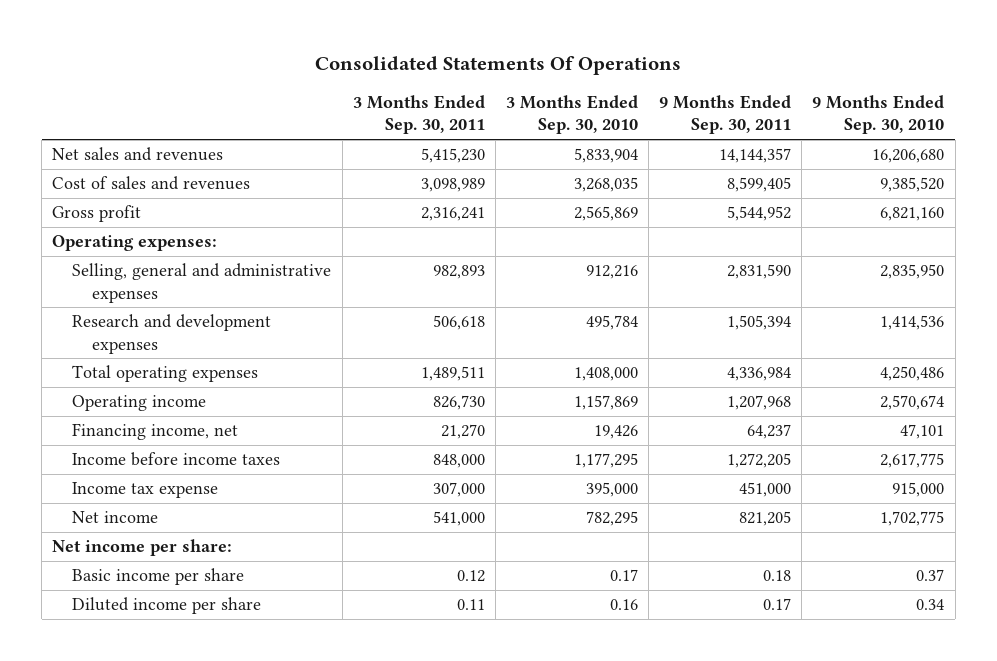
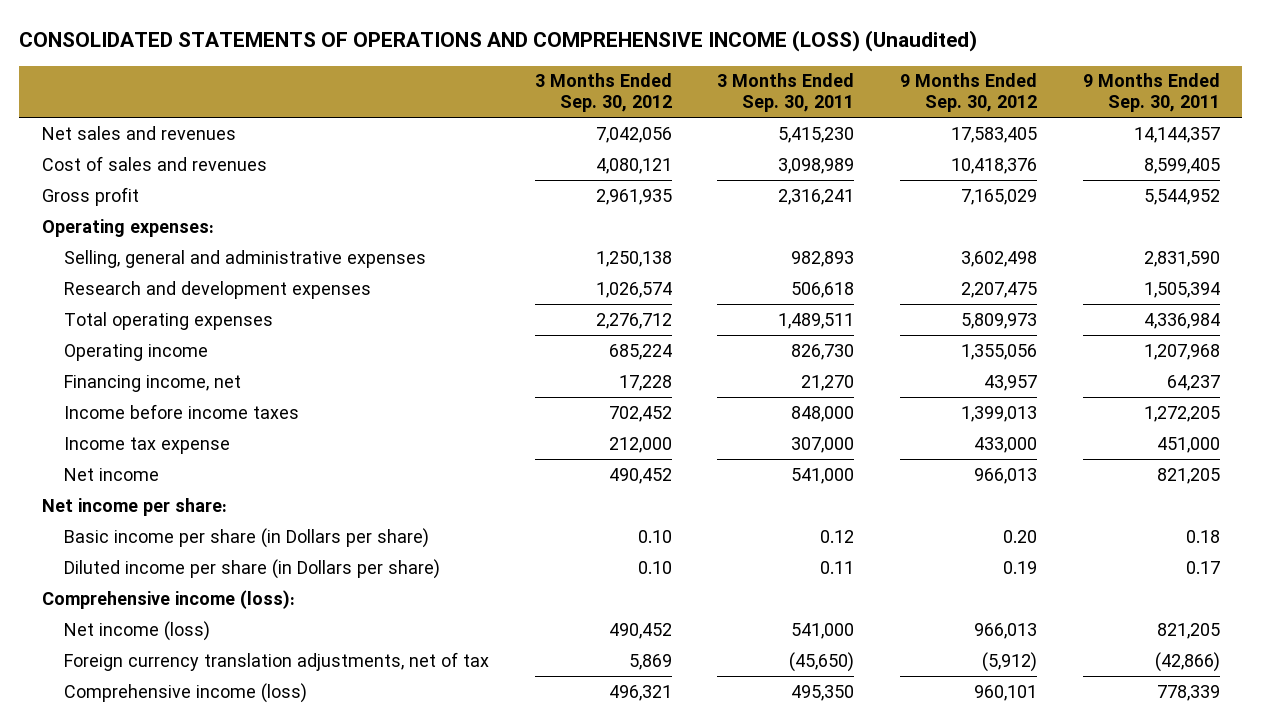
- Consolidated Statements Of Operations
+ CONSOLIDATED STATEMENTS OF OPERATIONS AND COMPREHENSIVE INCOME (LOSS) (Unaudited)
- | 3 Months Ended Sep. 30, 2011 | 3 Months Ended Sep. 30, 2010 | 9 Months Ended Sep. 30, 2011 | 9 Months Ended Sep. 30, 2010
+ | 3 Months Ended Sep. 30, 2012 | 3 Months Ended Sep. 30, 2011 | 9 Months Ended Sep. 30, 2012 | 9 Months Ended Sep. 30, 2011
- Basic income per share | 0.12 | 0.17 | 0.18 | 0.37
- Diluted income per share | 0.11 | 0.16 | 0.17 | 0.34
+ Basic income per share (in Dollars per share) | 0.10 | 0.12 | 0.20 | 0.18
+ Diluted income per share (in Dollars per share) | 0.10 | 0.11 | 0.19 | 0.17
+ Comprehensive income (loss):
+ Net income (loss) | 490,452 | 541,000 | 966,013 | 821,205
+ Foreign currency translation adjustments, net of tax | 5,869 | (45,650) | (5,912) | (42,866)
+ Comprehensive income (loss) | 496,321 | 495,350 | 960,101 | 778,339

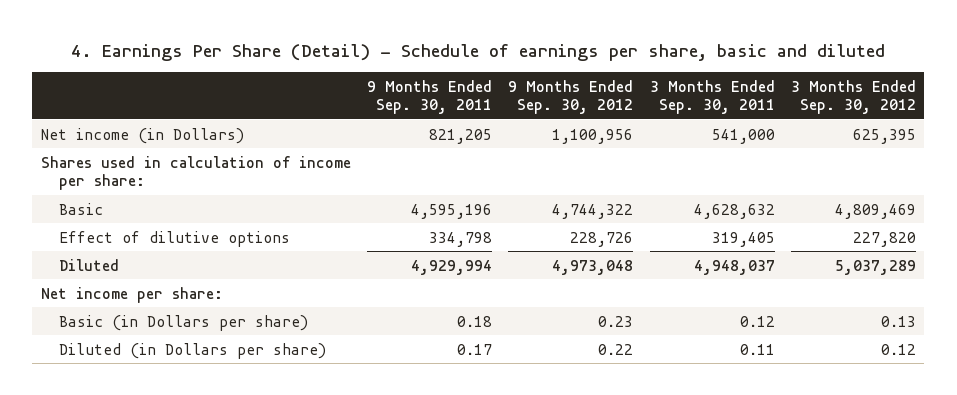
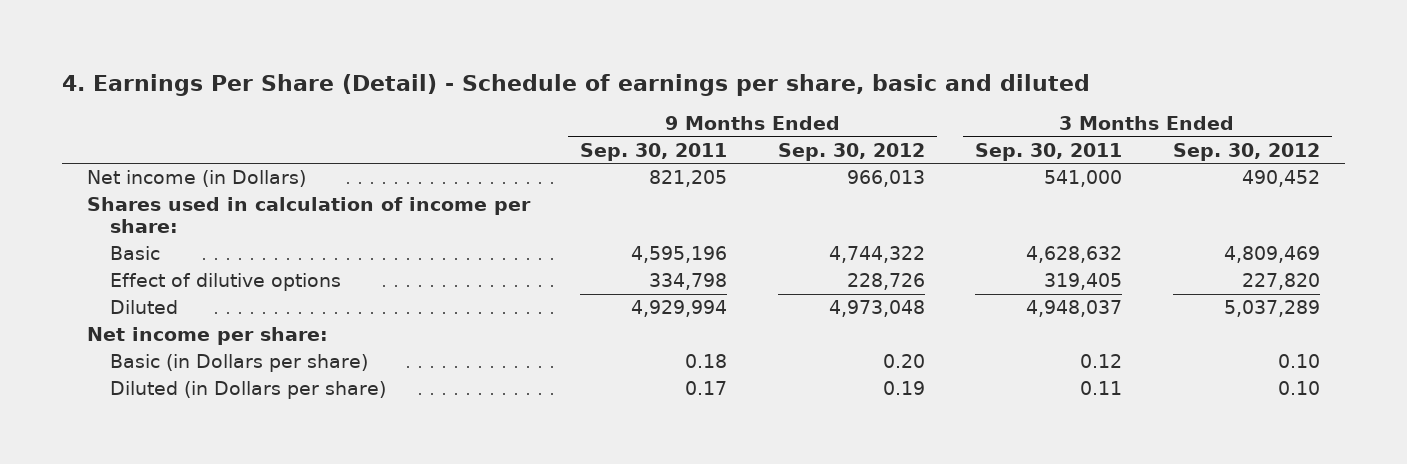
- Net income (in Dollars) | 821,205 | 1,100,956 | 541,000 | 625,395
+ Net income (in Dollars) | 821,205 | 966,013 | 541,000 | 490,452
- Basic (in Dollars per share) | 0.18 | 0.23 | 0.12 | 0.13
- Diluted (in Dollars per share) | 0.17 | 0.22 | 0.11 | 0.12
+ Basic (in Dollars per share) | 0.18 | 0.20 | 0.12 | 0.10
+ Diluted (in Dollars per share) | 0.17 | 0.19 | 0.11 | 0.10

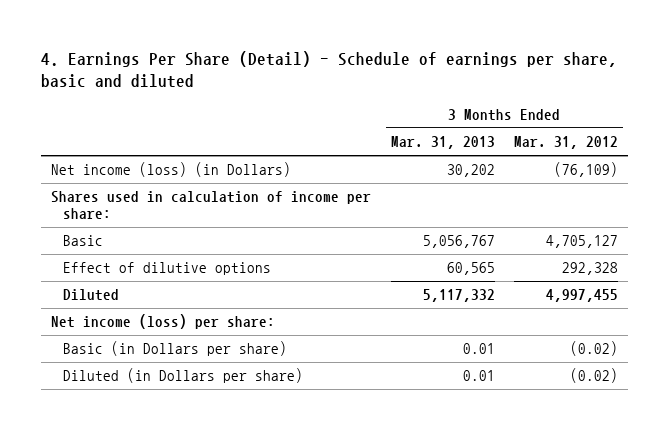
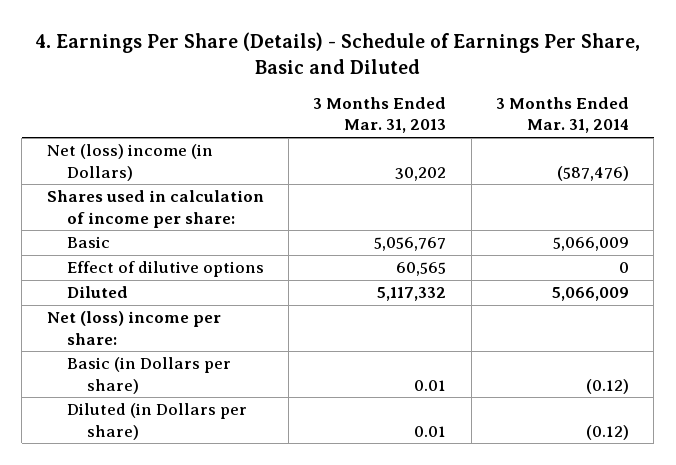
- 4. Earnings Per Share (Detail) - Schedule of earnings per share, basic and diluted
+ 4. Earnings Per Share (Details) - Schedule of Earnings Per Share, Basic and Diluted
- | 3 Months Ended Mar. 31, 2013 | 3 Months Ended Mar. 31, 2012
+ | 3 Months Ended Mar. 31, 2013 | 3 Months Ended Mar. 31, 2014
- Net income (loss) (in Dollars) | 30,202 | (76,109)
+ Net (loss) income (in Dollars) | 30,202 | (587,476)
- Net income (loss) per share:
+ Net (loss) income per share:

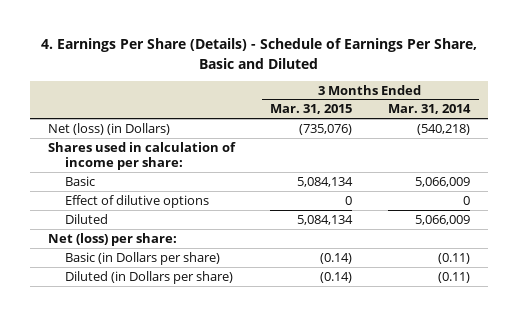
- | 3 Months Ended Mar. 31, 2013 | 3 Months Ended Mar. 31, 2014
+ | 3 Months Ended Mar. 31, 2015 | 3 Months Ended Mar. 31, 2014
- Net (loss) income (in Dollars) | 30,202 | (587,476)
+ Net (loss) (in Dollars) | (735,076) | (540,218)
- Net (loss) income per share:
- Basic (in Dollars per share) | 0.01 | (0.12)
- Diluted (in Dollars per share) | 0.01 | (0.12)
+ Net (loss) per share:
+ Basic (in Dollars per share) | (0.14) | (0.11)
+ Diluted (in Dollars per share) | (0.14) | (0.11)

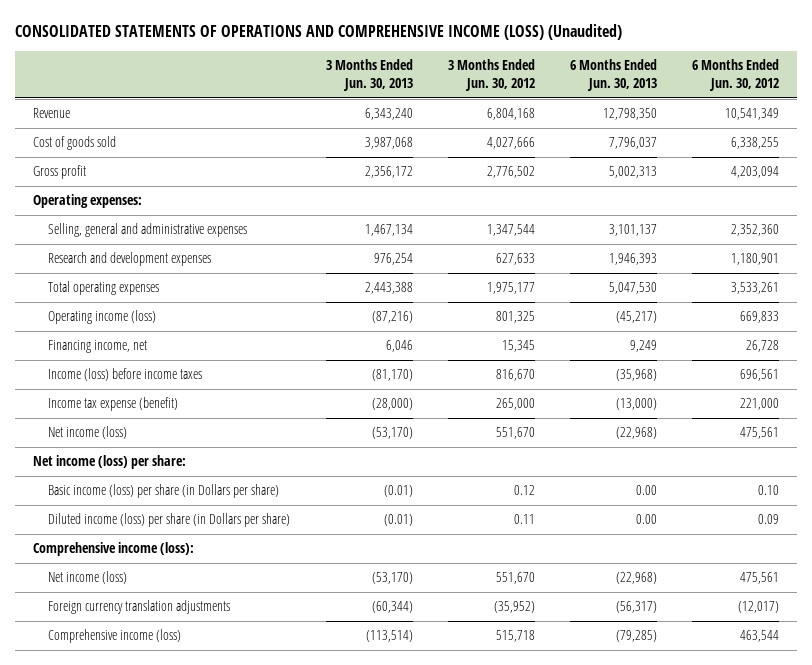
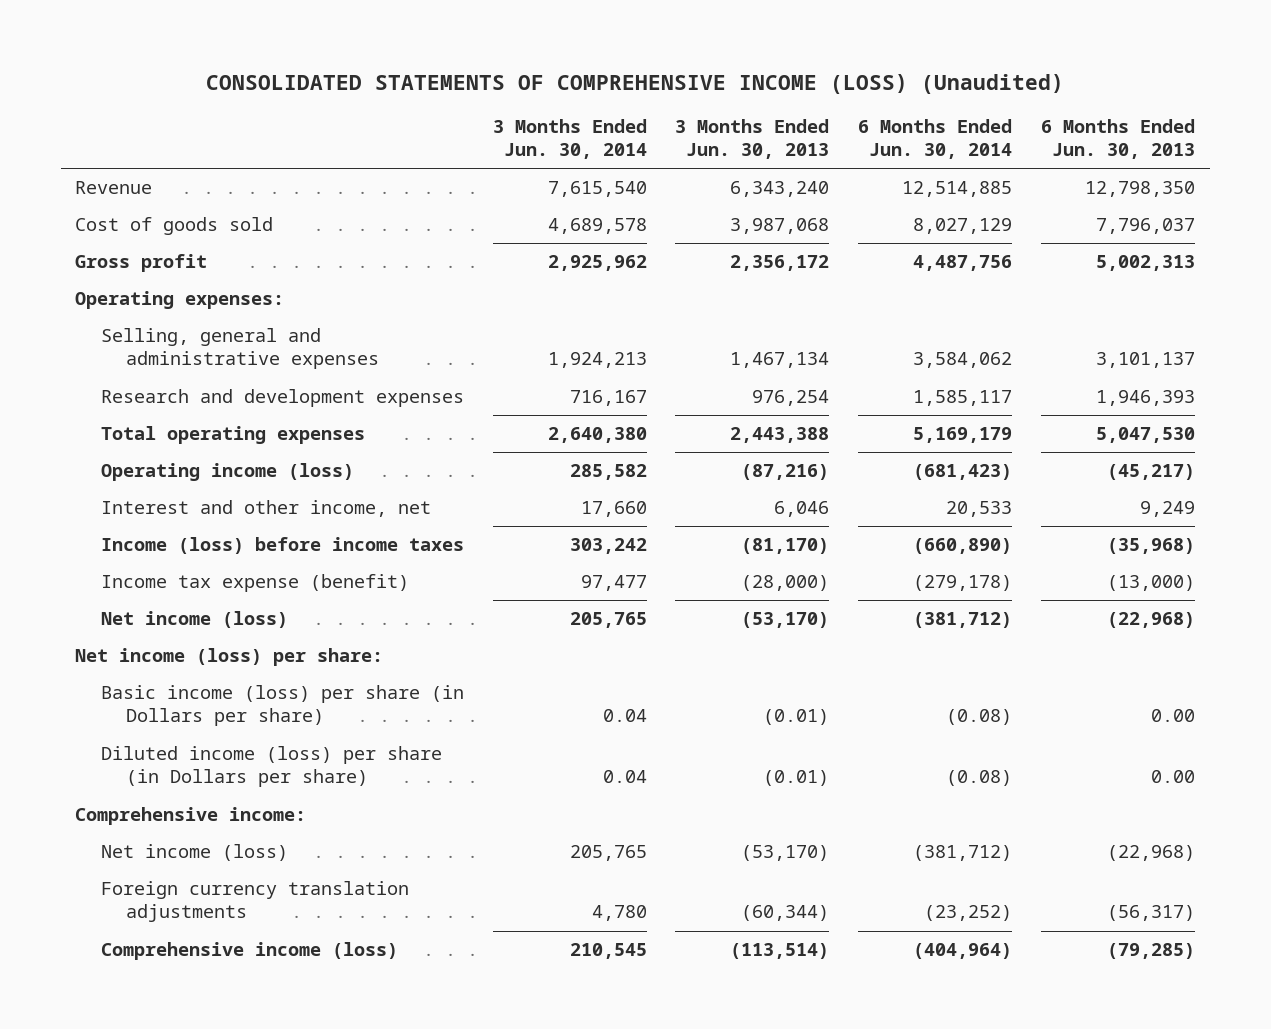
- CONSOLIDATED STATEMENTS OF OPERATIONS AND COMPREHENSIVE INCOME (LOSS) (Unaudited)
+ CONSOLIDATED STATEMENTS OF COMPREHENSIVE INCOME (LOSS) (Unaudited)
- | 3 Months Ended Jun. 30, 2013 | 3 Months Ended Jun. 30, 2012 | 6 Months Ended Jun. 30, 2013 | 6 Months Ended Jun. 30, 2012
+ | 3 Months Ended Jun. 30, 2014 | 3 Months Ended Jun. 30, 2013 | 6 Months Ended Jun. 30, 2014 | 6 Months Ended Jun. 30, 2013
- Financing income, net | 6,046 | 15,345 | 9,249 | 26,728
+ Interest and other income, net | 17,660 | 6,046 | 20,533 | 9,249
- Comprehensive income (loss):
+ Comprehensive income:

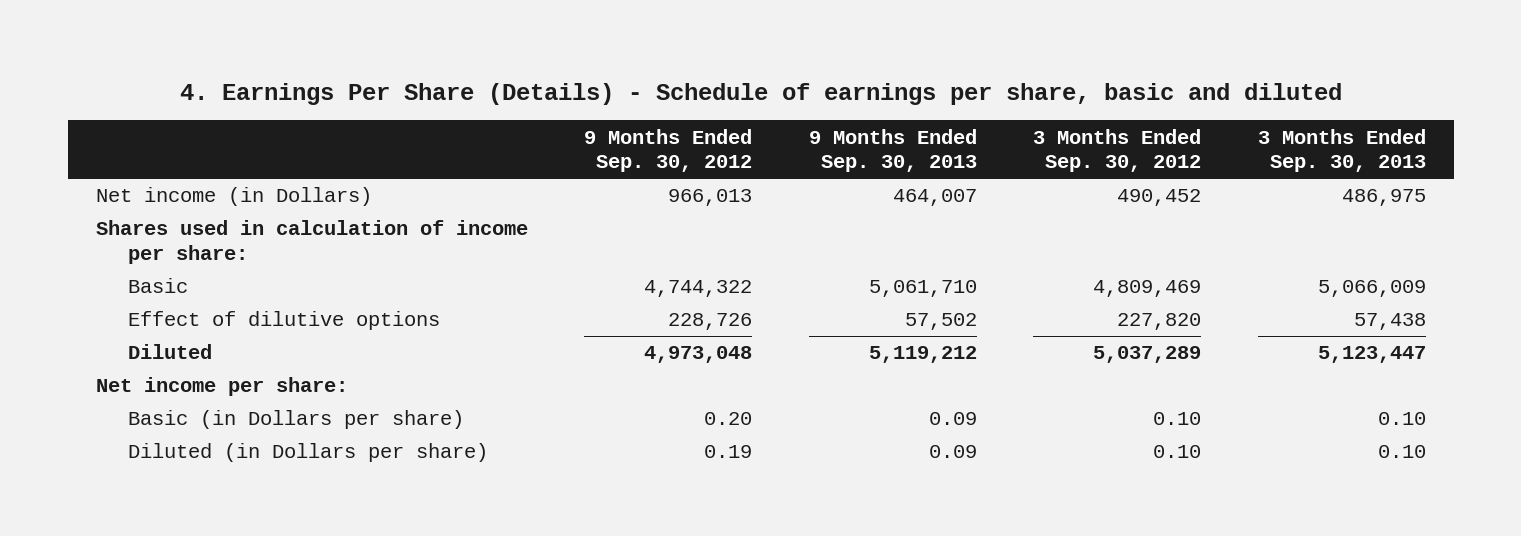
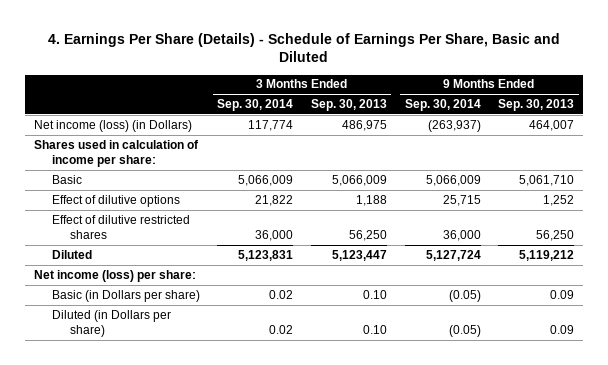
- 4. Earnings Per Share (Details) - Schedule of earnings per share, basic and diluted
+ 4. Earnings Per Share (Details) - Schedule of Earnings Per Share, Basic and Diluted
- | 9 Months Ended Sep. 30, 2012 | 9 Months Ended Sep. 30, 2013 | 3 Months Ended Sep. 30, 2012 | 3 Months Ended Sep. 30, 2013
+ | 3 Months Ended Sep. 30, 2014 | 3 Months Ended Sep. 30, 2013 | 9 Months Ended Sep. 30, 2014 | 9 Months Ended Sep. 30, 2013
- Net income (in Dollars) | 966,013 | 464,007 | 490,452 | 486,975
+ Net income (loss) (in Dollars) | 117,774 | 486,975 | (263,937) | 464,007
- Effect of dilutive options | 228,726 | 57,502 | 227,820 | 57,438
+ Effect of dilutive options | 21,822 | 1,188 | 25,715 | 1,252
+ Effect of dilutive restricted shares | 36,000 | 56,250 | 36,000 | 56,250
- Net income per share:
+ Net income (loss) per share:

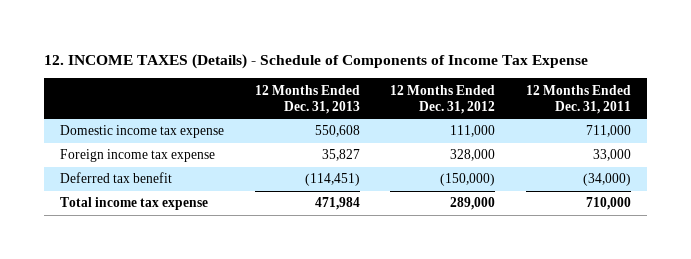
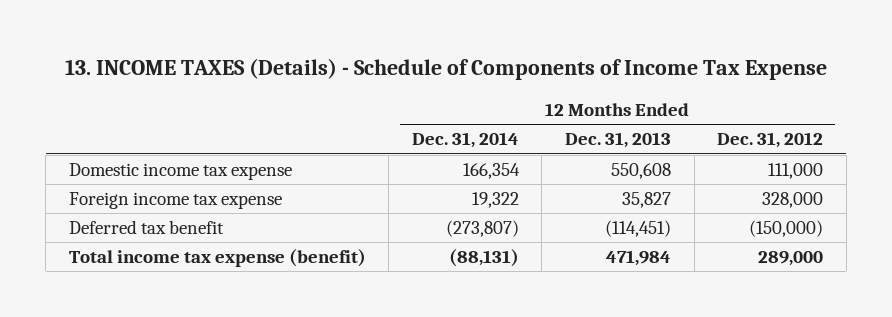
- 12. INCOME TAXES (Details) - Schedule of Components of Income Tax Expense
+ 13. INCOME TAXES (Details) - Schedule of Components of Income Tax Expense
- | 12 Months Ended Dec. 31, 2013 | 12 Months Ended Dec. 31, 2012 | 12 Months Ended Dec. 31, 2011
+ | 12 Months Ended Dec. 31, 2014 | 12 Months Ended Dec. 31, 2013 | 12 Months Ended Dec. 31, 2012
- Total income tax expense | 471,984 | 289,000 | 710,000
+ Total income tax expense (benefit) | (88,131) | 471,984 | 289,000

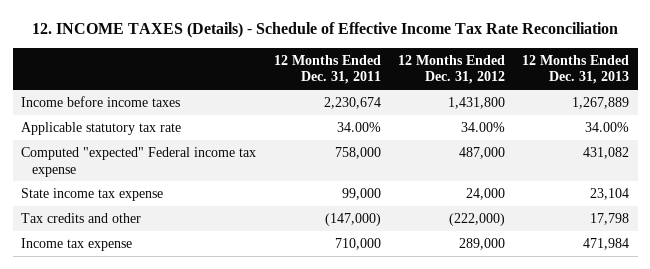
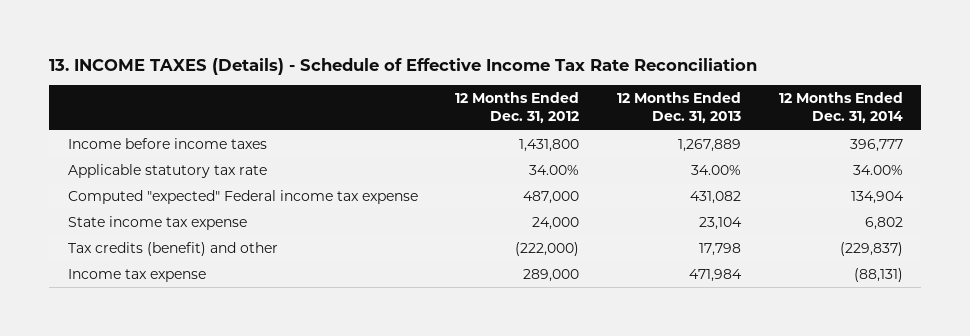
- 12. INCOME TAXES (Details) - Schedule of Effective Income Tax Rate Reconciliation
+ 13. INCOME TAXES (Details) - Schedule of Effective Income Tax Rate Reconciliation
- | 12 Months Ended Dec. 31, 2011 | 12 Months Ended Dec. 31, 2012 | 12 Months Ended Dec. 31, 2013
+ | 12 Months Ended Dec. 31, 2012 | 12 Months Ended Dec. 31, 2013 | 12 Months Ended Dec. 31, 2014
- Tax credits and other | (147,000) | (222,000) | 17,798
+ Tax credits (benefit) and other | (222,000) | 17,798 | (229,837)

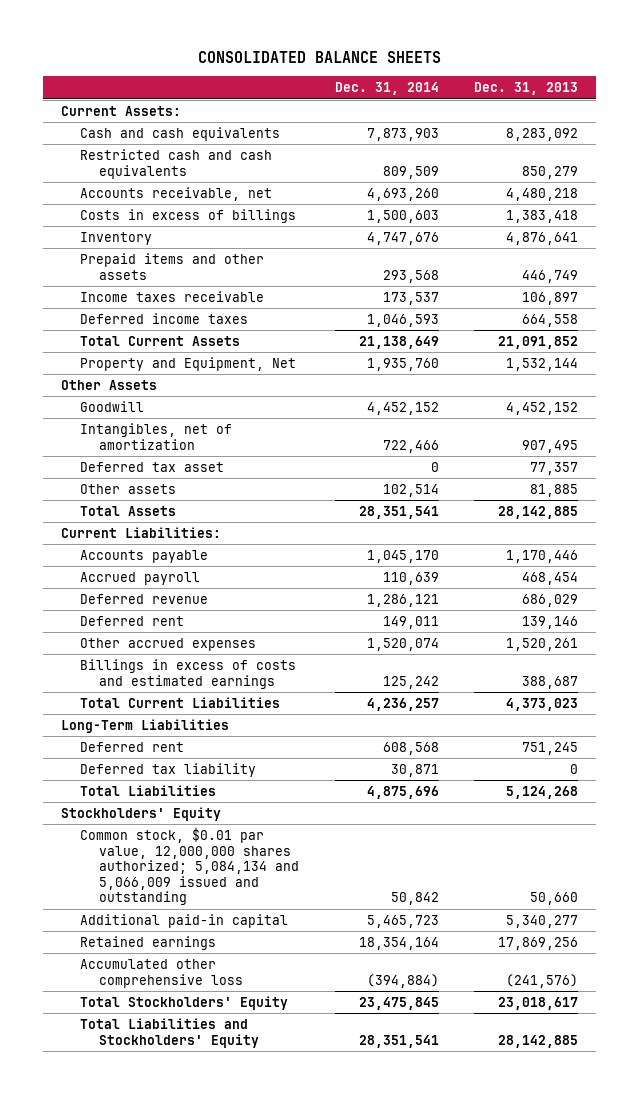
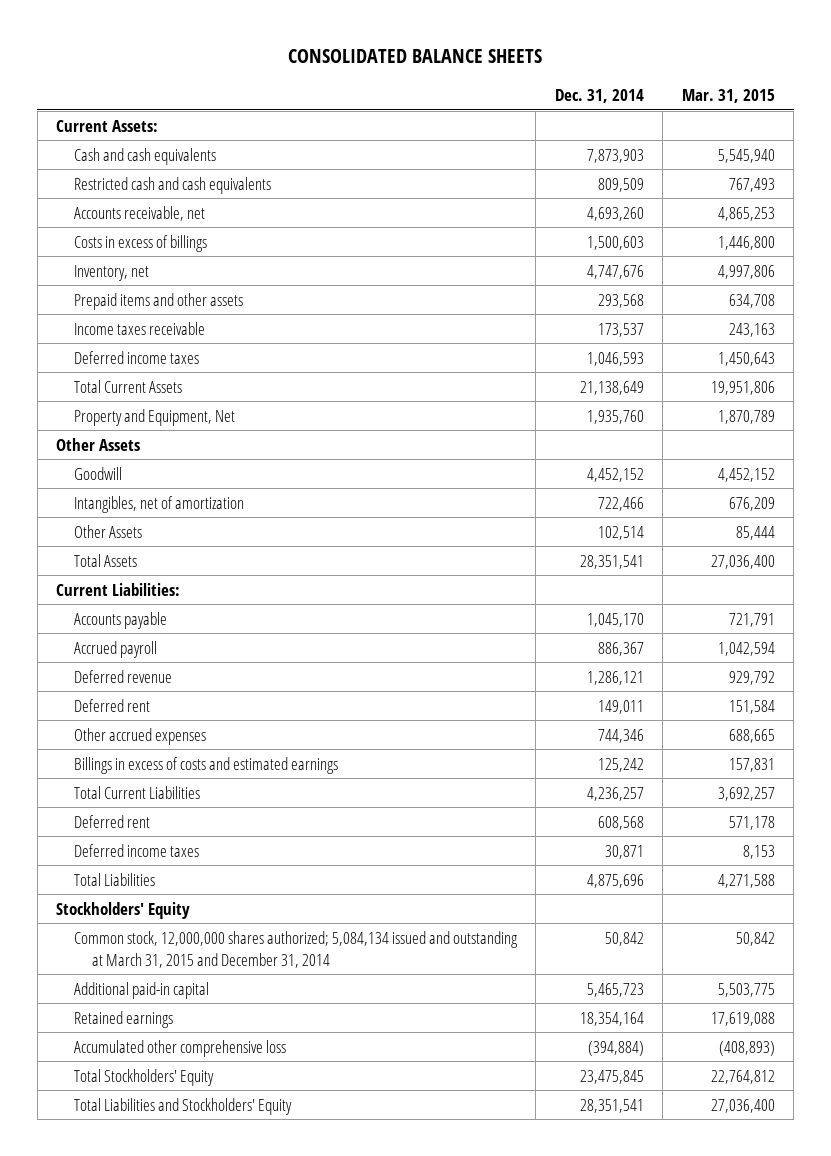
- | Dec. 31, 2014 | Dec. 31, 2013
+ | Dec. 31, 2014 | Mar. 31, 2015
- Inventory | 4,747,676 | 4,876,641
+ Inventory, net | 4,747,676 | 4,997,806
- Deferred tax asset | 0 | 77,357
- Other assets | 102,514 | 81,885
+ Other Assets | 102,514 | 85,444
- Accrued payroll | 110,639 | 468,454
+ Accrued payroll | 886,367 | 1,042,594
- Other accrued expenses | 1,520,074 | 1,520,261
+ Other accrued expenses | 744,346 | 688,665
- Long-Term Liabilities
- Deferred tax liability | 30,871 | 0
+ Deferred income taxes | 30,871 | 8,153
- Common stock, $0.01 par value, 12,000,000 shares authorized; 5,084,134 and 5,066,009 issued and outstanding | 50,842 | 50,660
+ Common stock, 12,000,000 shares authorized; 5,084,134 issued and outstanding at March 31, 2015 and December 31, 2014 | 50,842 | 50,842

